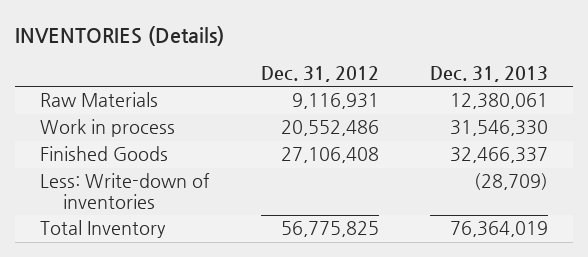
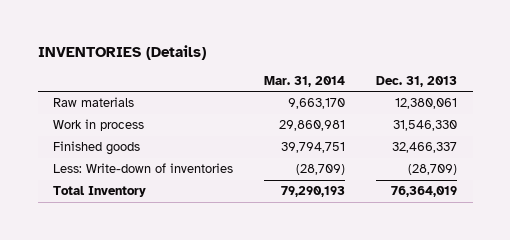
- | Dec. 31, 2012 | Dec. 31, 2013
+ | Mar. 31, 2014 | Dec. 31, 2013
- Raw Materials | 9,116,931 | 12,380,061
+ Raw materials | 9,663,170 | 12,380,061
- Finished Goods | 27,106,408 | 32,466,337
+ Finished goods | 39,794,751 | 32,466,337

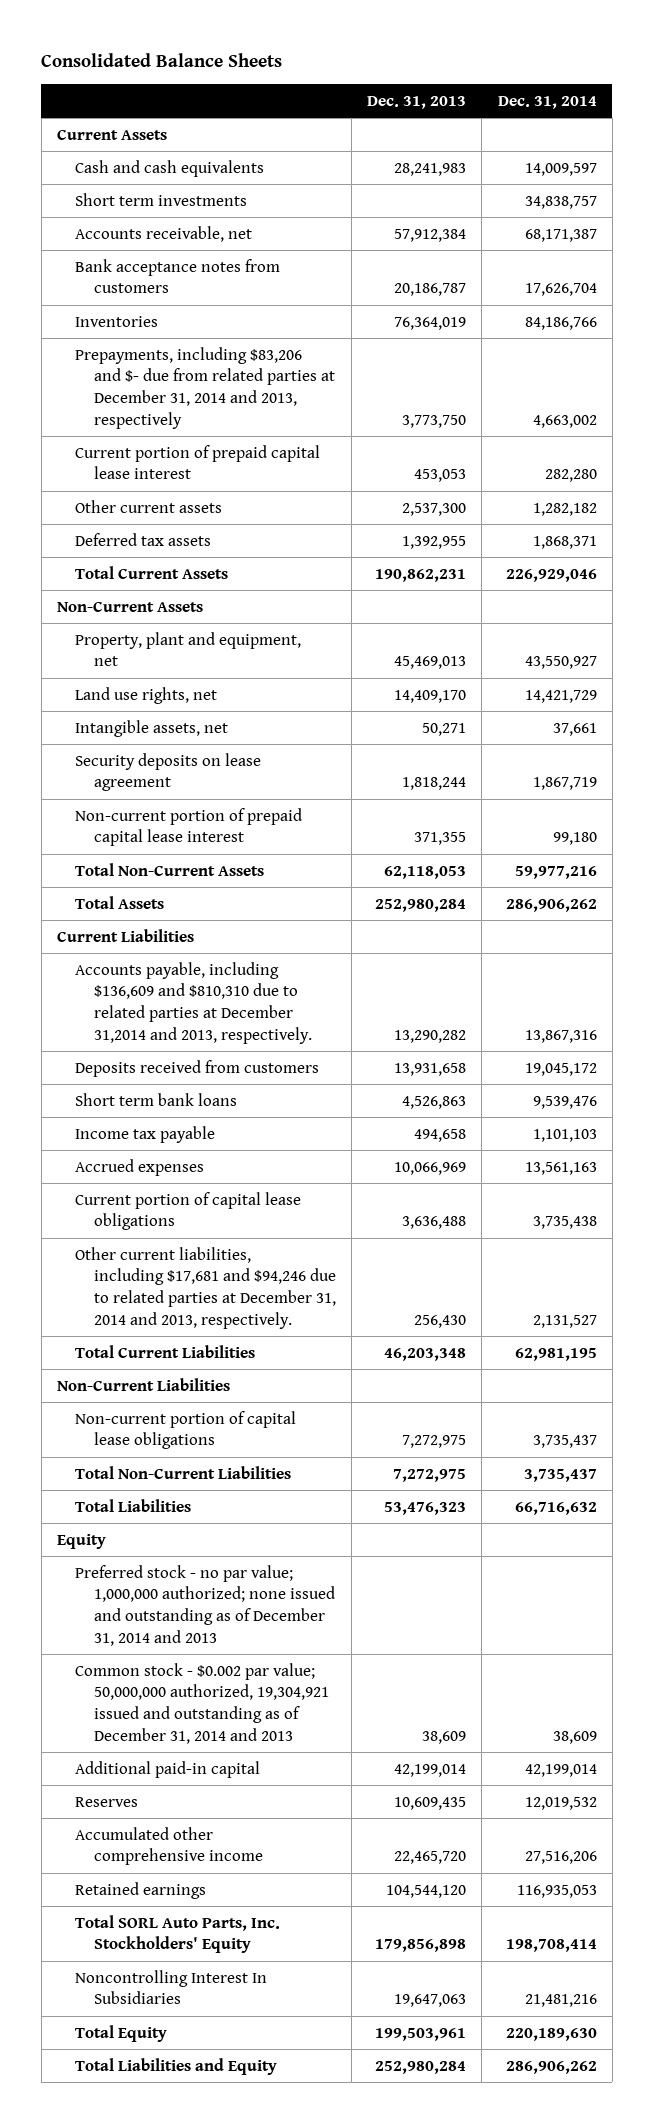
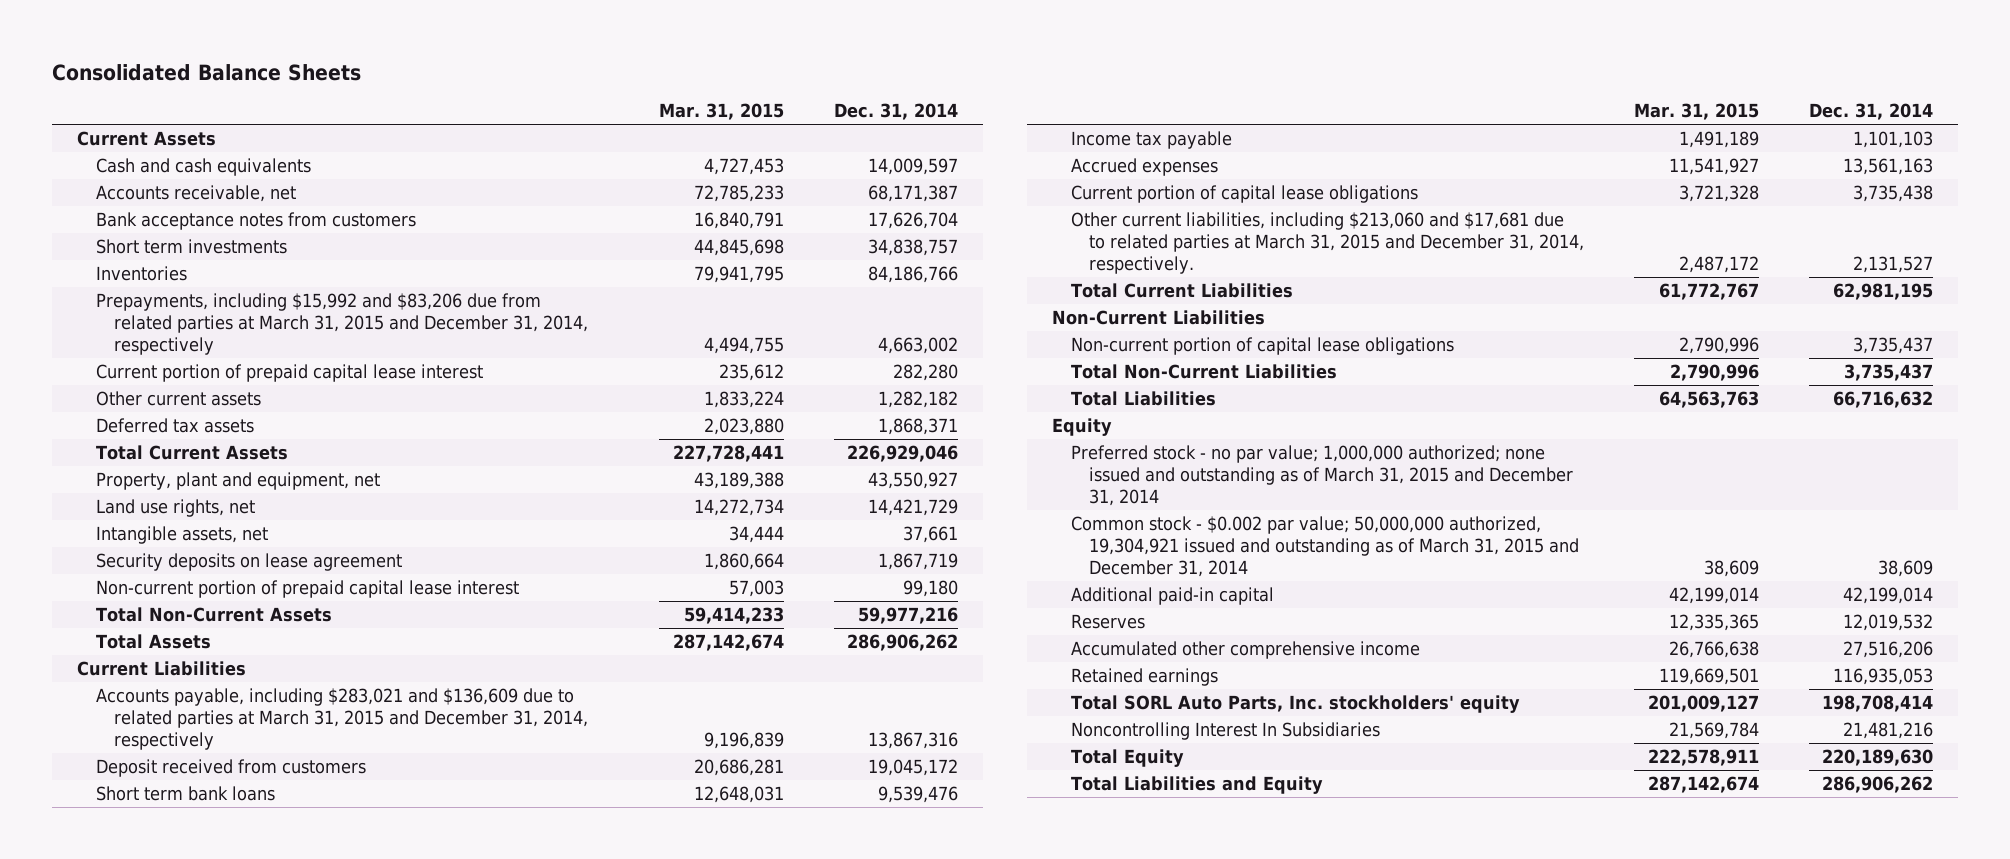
- | Dec. 31, 2013 | Dec. 31, 2014
+ | Mar. 31, 2015 | Dec. 31, 2014
moved down: Short term investments | 44,845,698 | 34,838,757
- Prepayments, including $83,206 and $- due from related parties at December 31, 2014 and 2013, respectively | 3,773,750 | 4,663,002
+ Prepayments, including $15,992 and $83,206 due from related parties at March 31, 2015 and December 31, 2014, respectively | 4,494,755 | 4,663,002
- Non-Current Assets
- Accounts payable, including $136,609 and $810,310 due to related parties at December 31,2014 and 2013, respectively. | 13,290,282 | 13,867,316
- Deposits received from customers | 13,931,658 | 19,045,172
+ Accounts payable, including $283,021 and $136,609 due to related parties at March 31, 2015 and December 31, 2014, respectively | 9,196,839 | 13,867,316
+ Deposit received from customers | 20,686,281 | 19,045,172
- Other current liabilities, including $17,681 and $94,246 due to related parties at December 31, 2014 and 2013, respectively. | 256,430 | 2,131,527
+ Other current liabilities, including $213,060 and $17,681 due to related parties at March 31, 2015 and December 31, 2014, respectively. | 2,487,172 | 2,131,527
- Preferred stock - no par value; 1,000,000 authorized; none issued and outstanding as of December 31, 2014 and 2013
- Common stock - $0.002 par value; 50,000,000 authorized, 19,304,921 issued and outstanding as of December 31, 2014 and 2013 | 38,609 | 38,609
+ Preferred stock - no par value; 1,000,000 authorized; none issued and outstanding as of March 31, 2015 and December 31, 2014
+ Common stock - $0.002 par value; 50,000,000 authorized, 19,304,921 issued and outstanding as of March 31, 2015 and December 31, 2014 | 38,609 | 38,609
- Total SORL Auto Parts, Inc. Stockholders' Equity | 179,856,898 | 198,708,414
+ Total SORL Auto Parts, Inc. stockholders' equity | 201,009,127 | 198,708,414

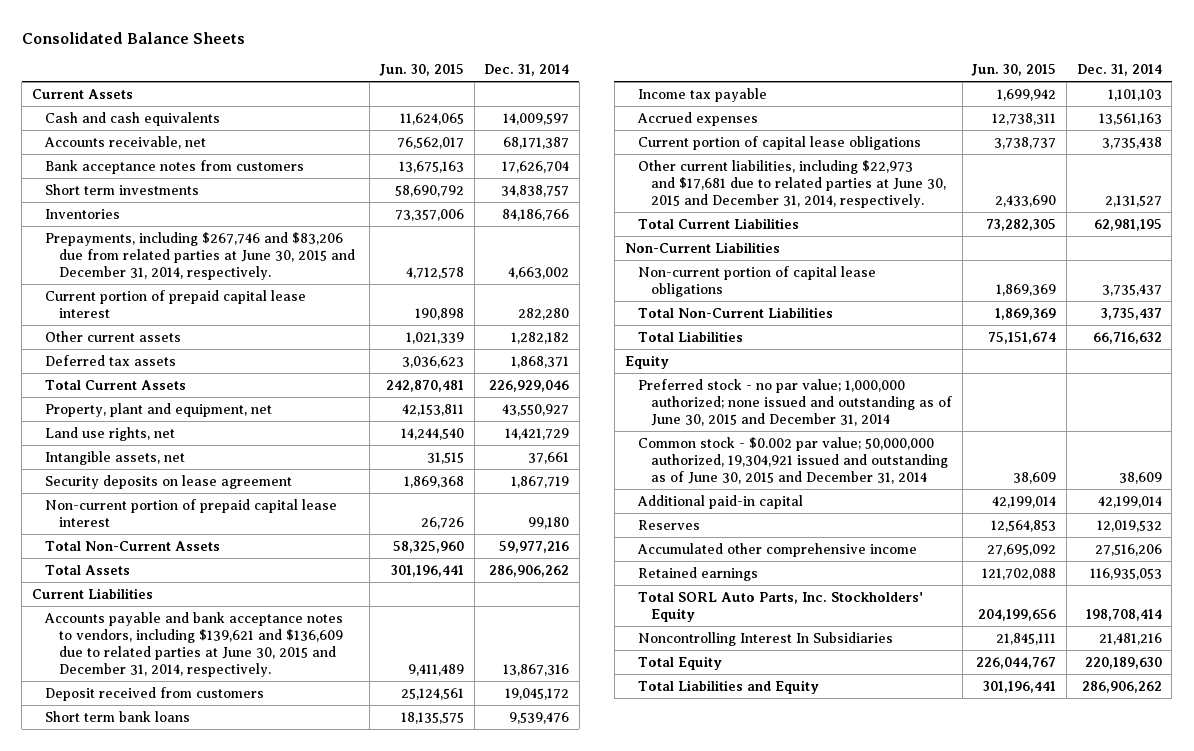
- | Mar. 31, 2015 | Dec. 31, 2014
+ | Jun. 30, 2015 | Dec. 31, 2014
- Prepayments, including $15,992 and $83,206 due from related parties at March 31, 2015 and December 31, 2014, respectively | 4,494,755 | 4,663,002
+ Prepayments, including $267,746 and $83,206 due from related parties at June 30, 2015 and December 31, 2014, respectively. | 4,712,578 | 4,663,002
- Accounts payable, including $283,021 and $136,609 due to related parties at March 31, 2015 and December 31, 2014, respectively | 9,196,839 | 13,867,316
+ Accounts payable and bank acceptance notes to vendors, including $139,621 and $136,609 due to related parties at June 30, 2015 and December 31, 2014, respectively. | 9,411,489 | 13,867,316
- Other current liabilities, including $213,060 and $17,681 due to related parties at March 31, 2015 and December 31, 2014, respectively. | 2,487,172 | 2,131,527
+ Other current liabilities, including $22,973 and $17,681 due to related parties at June 30, 2015 and December 31, 2014, respectively. | 2,433,690 | 2,131,527
- Preferred stock - no par value; 1,000,000 authorized; none issued and outstanding as of March 31, 2015 and December 31, 2014
- Common stock - $0.002 par value; 50,000,000 authorized, 19,304,921 issued and outstanding as of March 31, 2015 and December 31, 2014 | 38,609 | 38,609
+ Preferred stock - no par value; 1,000,000 authorized; none issued and outstanding as of June 30, 2015 and December 31, 2014
+ Common stock - $0.002 par value; 50,000,000 authorized, 19,304,921 issued and outstanding as of June 30, 2015 and December 31, 2014 | 38,609 | 38,609
- Total SORL Auto Parts, Inc. stockholders' equity | 201,009,127 | 198,708,414
+ Total SORL Auto Parts, Inc. Stockholders' Equity | 204,199,656 | 198,708,414

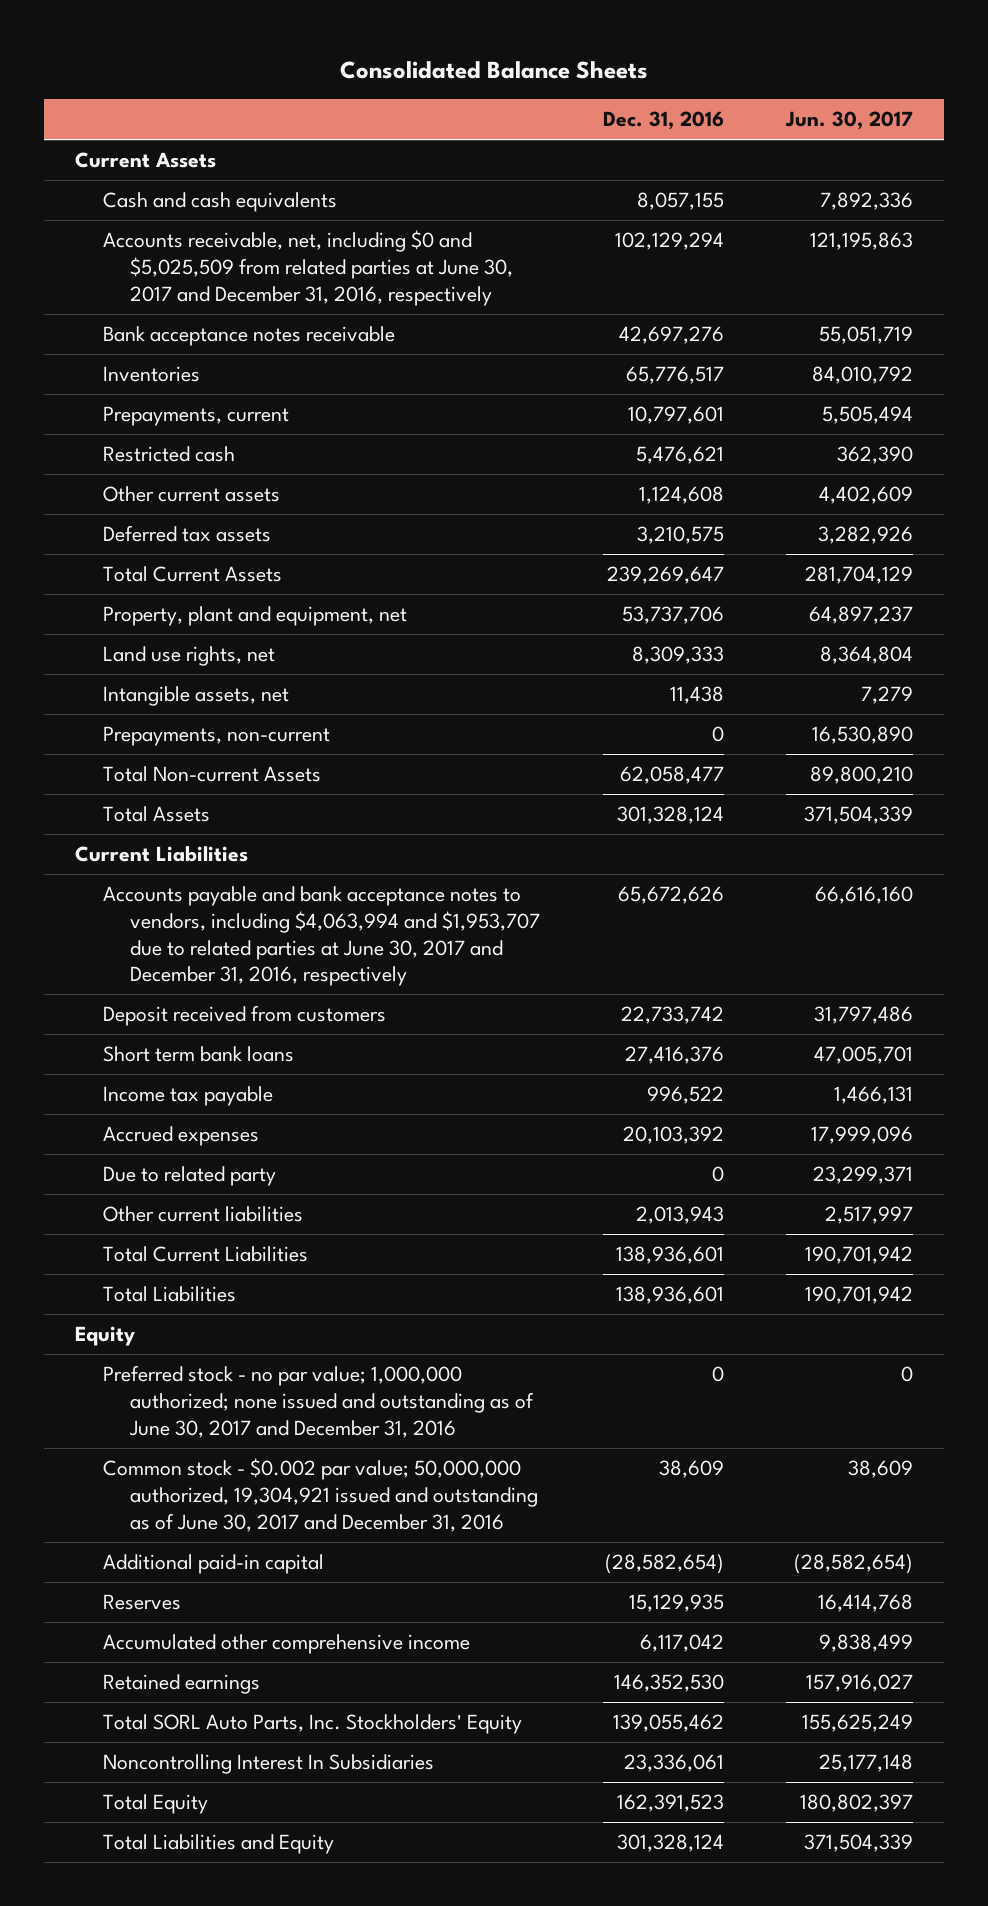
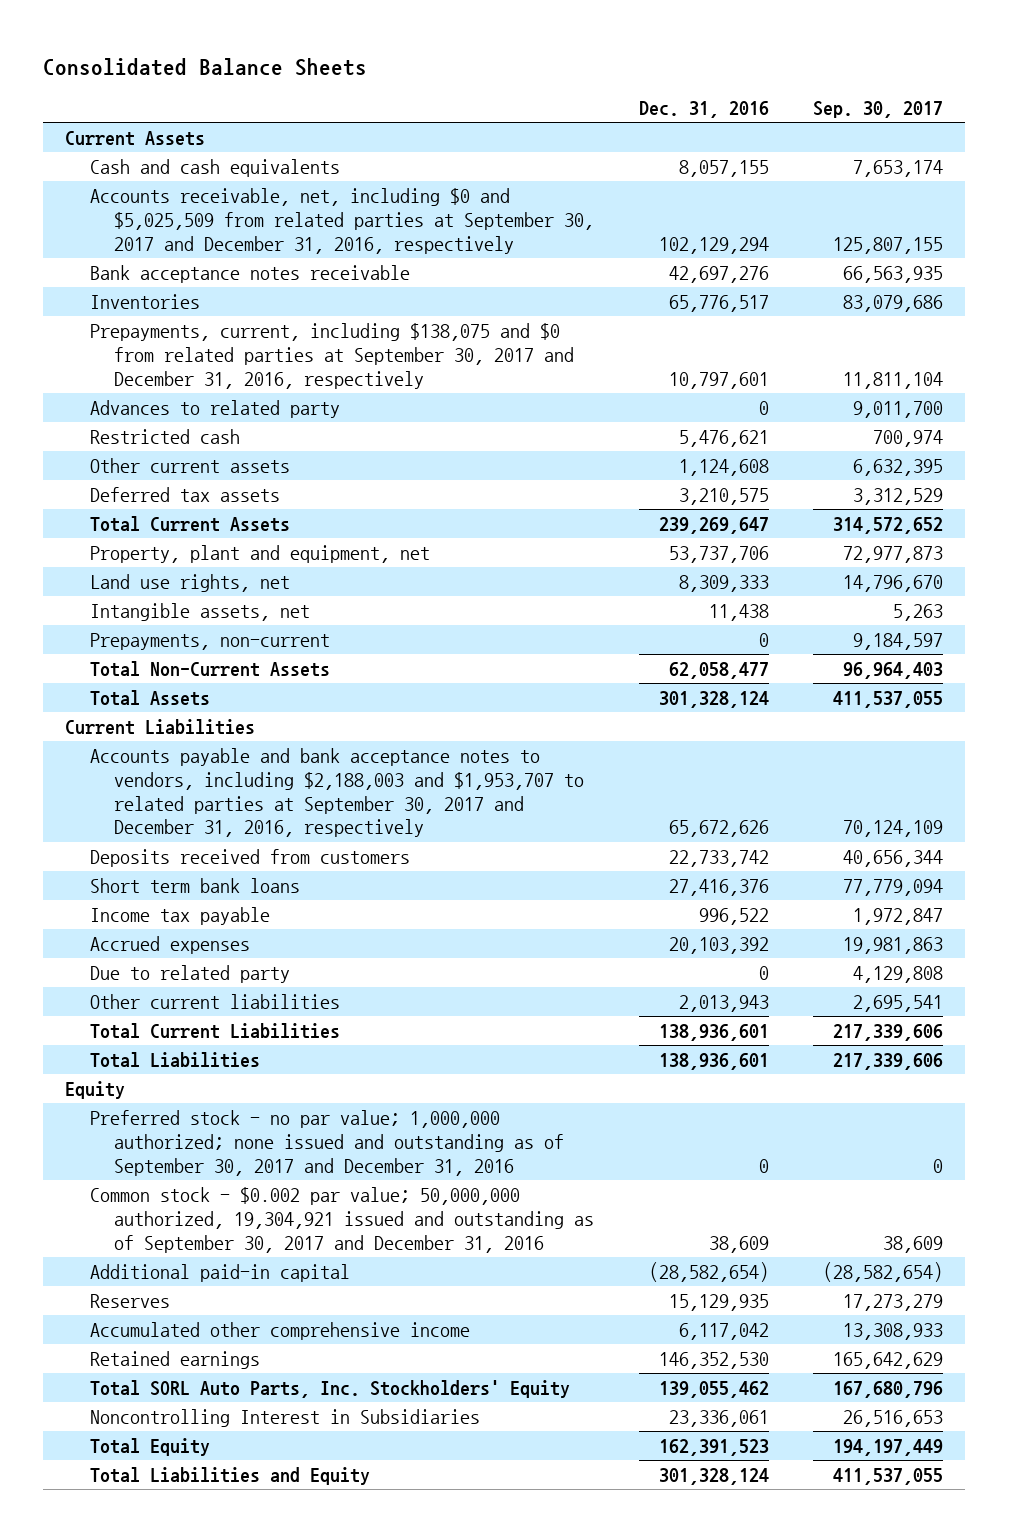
- | Dec. 31, 2016 | Jun. 30, 2017
+ | Dec. 31, 2016 | Sep. 30, 2017
- Accounts receivable, net, including $0 and $5,025,509 from related parties at June 30, 2017 and December 31, 2016, respectively | 102,129,294 | 121,195,863
+ Accounts receivable, net, including $0 and $5,025,509 from related parties at September 30, 2017 and December 31, 2016, respectively | 102,129,294 | 125,807,155
- Prepayments, current | 10,797,601 | 5,505,494
+ Prepayments, current, including $138,075 and $0 from related parties at September 30, 2017 and December 31, 2016, respectively | 10,797,601 | 11,811,104
+ Advances to related party | 0 | 9,011,700
- Total Non-current Assets | 62,058,477 | 89,800,210
+ Total Non-Current Assets | 62,058,477 | 96,964,403
- Accounts payable and bank acceptance notes to vendors, including $4,063,994 and $1,953,707 due to related parties at June 30, 2017 and December 31, 2016, respectively | 65,672,626 | 66,616,160
- Deposit received from customers | 22,733,742 | 31,797,486
+ Accounts payable and bank acceptance notes to vendors, including $2,188,003 and $1,953,707 to related parties at September 30, 2017 and December 31, 2016, respectively | 65,672,626 | 70,124,109
+ Deposits received from customers | 22,733,742 | 40,656,344
- Preferred stock - no par value; 1,000,000 authorized; none issued and outstanding as of June 30, 2017 and December 31, 2016 | 0 | 0
- Common stock - $0.002 par value; 50,000,000 authorized, 19,304,921 issued and outstanding as of June 30, 2017 and December 31, 2016 | 38,609 | 38,609
+ Preferred stock - no par value; 1,000,000 authorized; none issued and outstanding as of September 30, 2017 and December 31, 2016 | 0 | 0
+ Common stock - $0.002 par value; 50,000,000 authorized, 19,304,921 issued and outstanding as of September 30, 2017 and December 31, 2016 | 38,609 | 38,609
- Noncontrolling Interest In Subsidiaries | 23,336,061 | 25,177,148
+ Noncontrolling Interest in Subsidiaries | 23,336,061 | 26,516,653

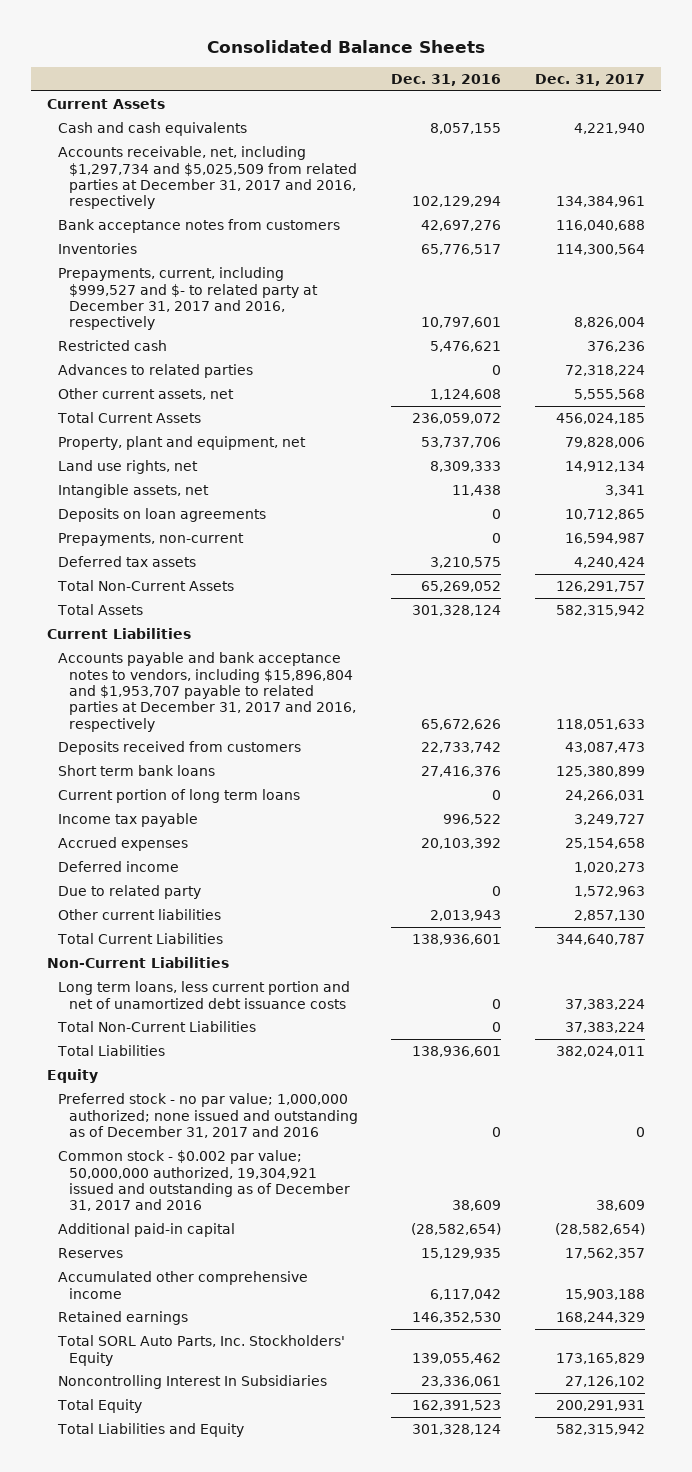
- | Dec. 31, 2016 | Sep. 30, 2017
+ | Dec. 31, 2016 | Dec. 31, 2017
- Accounts receivable, net, including $0 and $5,025,509 from related parties at September 30, 2017 and December 31, 2016, respectively | 102,129,294 | 125,807,155
- Bank acceptance notes receivable | 42,697,276 | 66,563,935
+ Accounts receivable, net, including $1,297,734 and $5,025,509 from related parties at December 31, 2017 and 2016, respectively | 102,129,294 | 134,384,961
+ Bank acceptance notes from customers | 42,697,276 | 116,040,688
- Prepayments, current, including $138,075 and $0 from related parties at September 30, 2017 and December 31, 2016, respectively | 10,797,601 | 11,811,104
- Advances to related party | 0 | 9,011,700
+ Prepayments, current, including $999,527 and $- to related party at December 31, 2017 and 2016, respectively | 10,797,601 | 8,826,004
- Other current assets | 1,124,608 | 6,632,395
- Total Current Assets | 239,269,647 | 314,572,652
+ Advances to related parties | 0 | 72,318,224
+ Other current assets, net | 1,124,608 | 5,555,568
+ Total Current Assets | 236,059,072 | 456,024,185
+ Deposits on loan agreements | 0 | 10,712,865
- Total Non-Current Assets | 62,058,477 | 96,964,403
moved down: Deferred tax assets | 3,210,575 | 4,240,424
+ Total Non-Current Assets | 65,269,052 | 126,291,757
- Accounts payable and bank acceptance notes to vendors, including $2,188,003 and $1,953,707 to related parties at September 30, 2017 and December 31, 2016, respectively | 65,672,626 | 70,124,109
+ Accounts payable and bank acceptance notes to vendors, including $15,896,804 and $1,953,707 payable to related parties at December 31, 2017 and 2016, respectively | 65,672,626 | 118,051,633
+ Current portion of long term loans | 0 | 24,266,031
+ Deferred income | | 1,020,273
+ Non-Current Liabilities
+ Long term loans, less current portion and net of unamortized debt issuance costs | 0 | 37,383,224
+ Total Non-Current Liabilities | 0 | 37,383,224
- Preferred stock - no par value; 1,000,000 authorized; none issued and outstanding as of September 30, 2017 and December 31, 2016 | 0 | 0
- Common stock - $0.002 par value; 50,000,000 authorized, 19,304,921 issued and outstanding as of September 30, 2017 and December 31, 2016 | 38,609 | 38,609
+ Preferred stock - no par value; 1,000,000 authorized; none issued and outstanding as of December 31, 2017 and 2016 | 0 | 0
+ Common stock - $0.002 par value; 50,000,000 authorized, 19,304,921 issued and outstanding as of December 31, 2017 and 2016 | 38,609 | 38,609
- Noncontrolling Interest in Subsidiaries | 23,336,061 | 26,516,653
+ Noncontrolling Interest In Subsidiaries | 23,336,061 | 27,126,102

